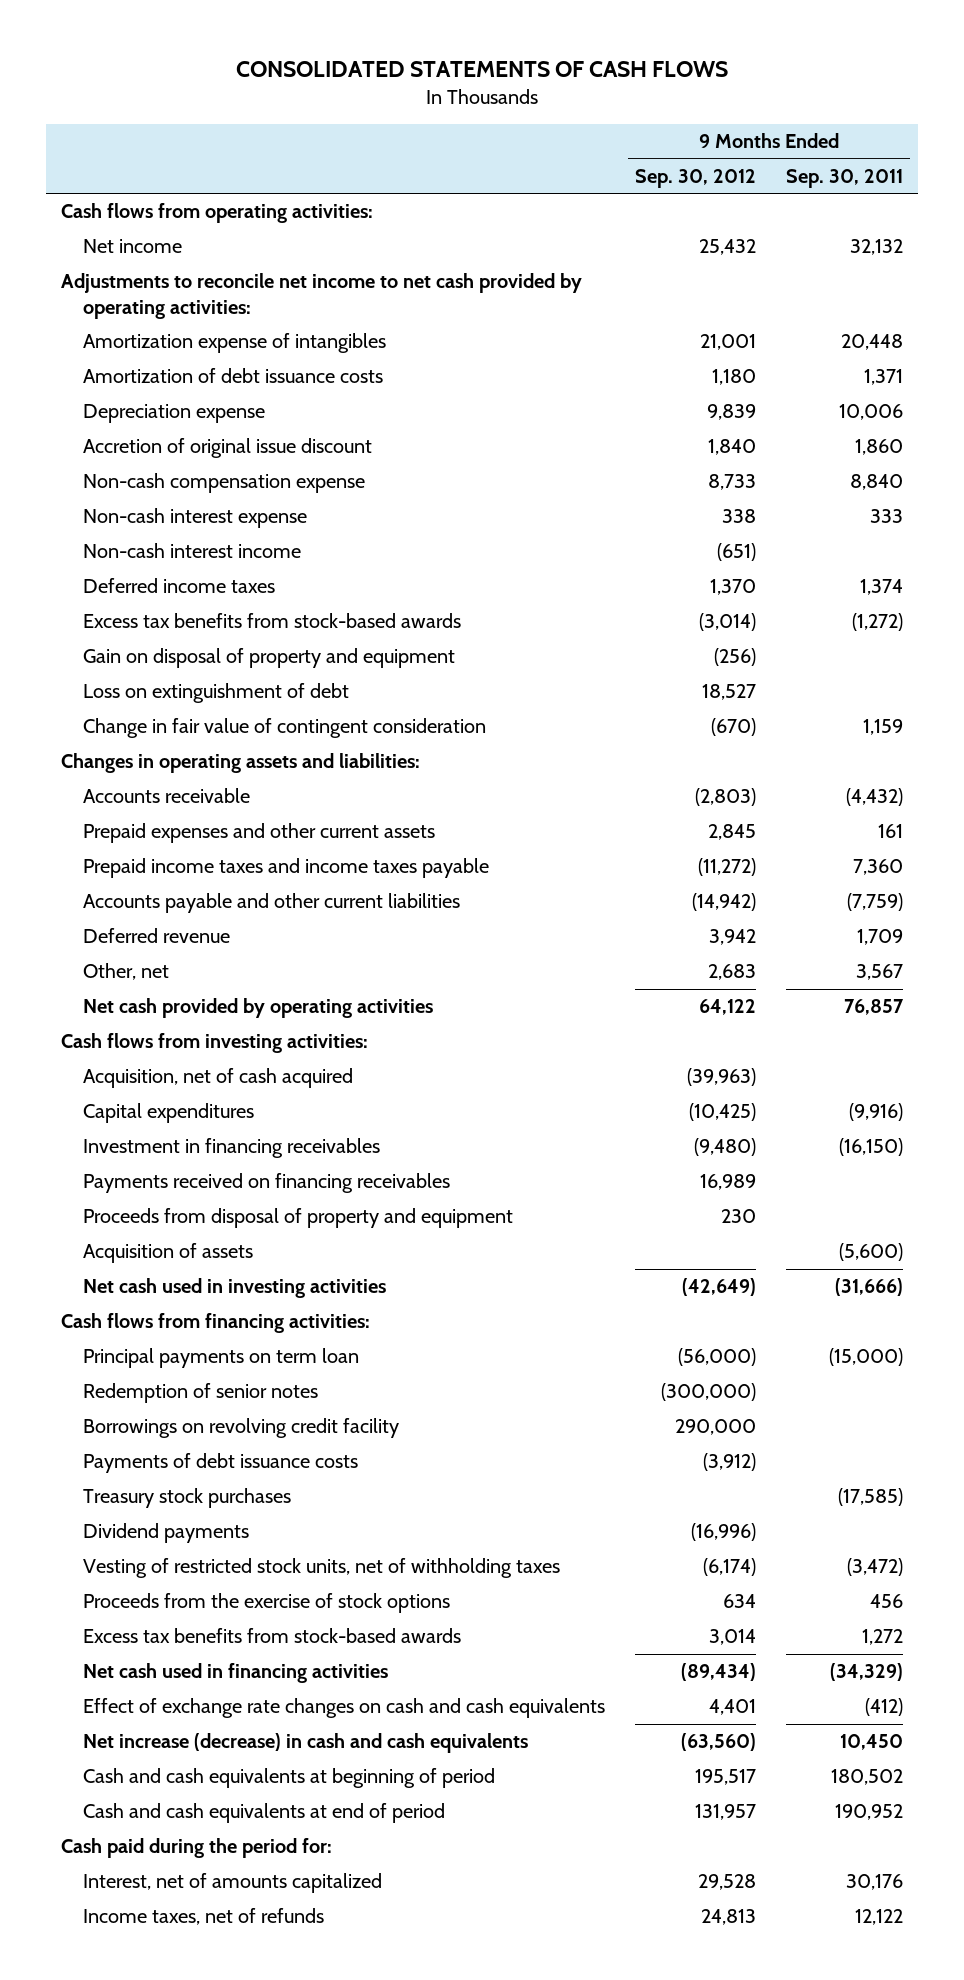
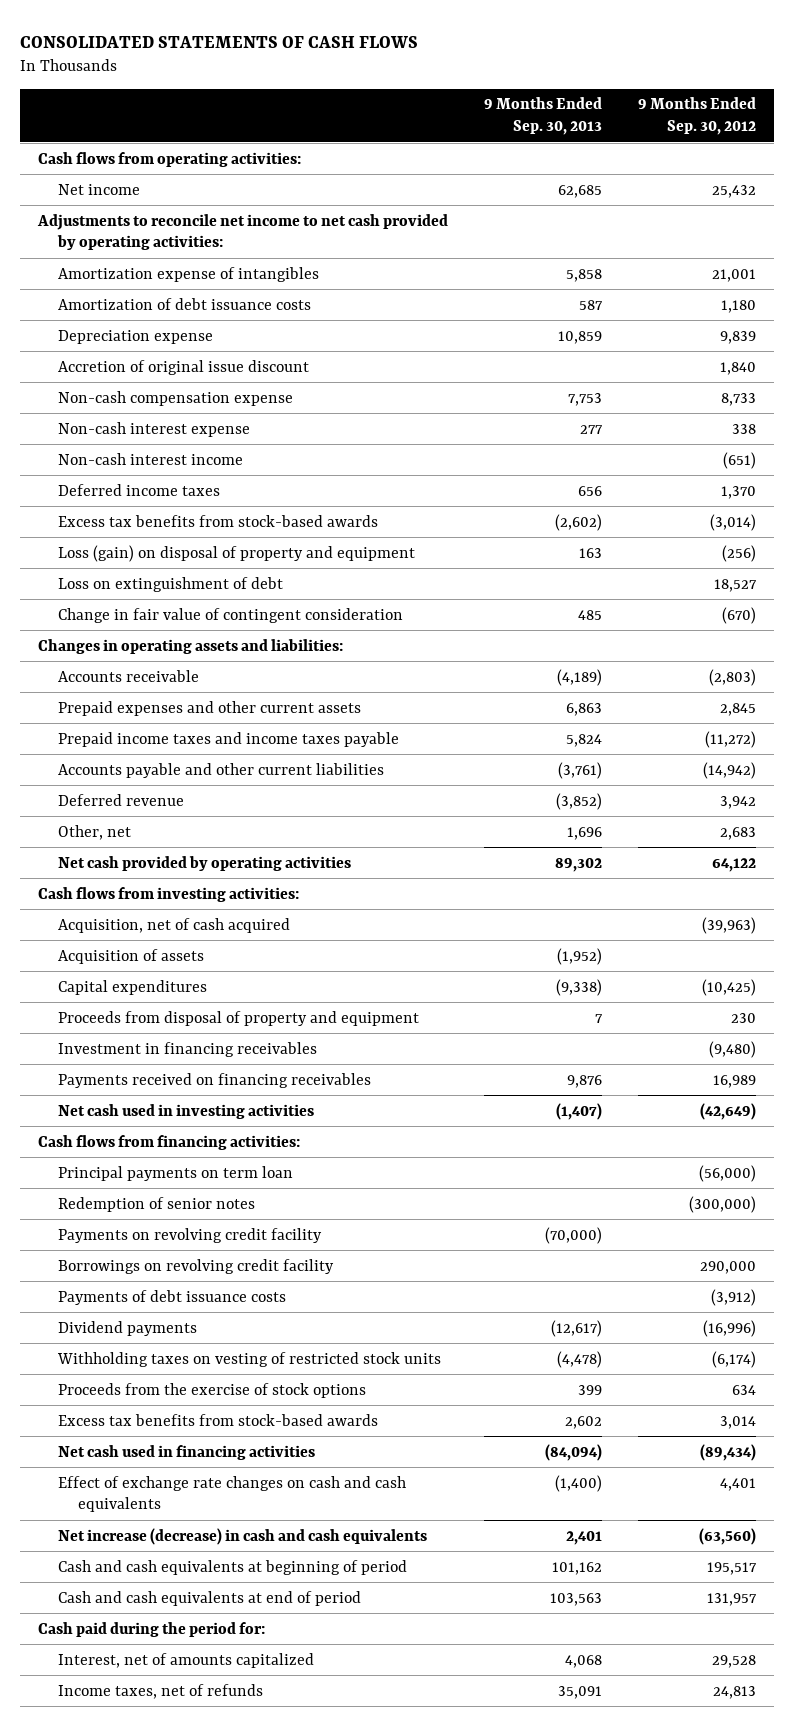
- | 9 Months Ended Sep. 30, 2012 | 9 Months Ended Sep. 30, 2011
+ | 9 Months Ended Sep. 30, 2013 | 9 Months Ended Sep. 30, 2012
- Gain on disposal of property and equipment | (256) |
+ Loss (gain) on disposal of property and equipment | 163 | (256)
moved up: Acquisition of assets | (1,952) |
moved up: Proceeds from disposal of property and equipment | 7 | 230
+ Payments on revolving credit facility | (70,000) |
- Treasury stock purchases | | (17,585)
- Vesting of restricted stock units, net of withholding taxes | (6,174) | (3,472)
+ Withholding taxes on vesting of restricted stock units | (4,478) | (6,174)

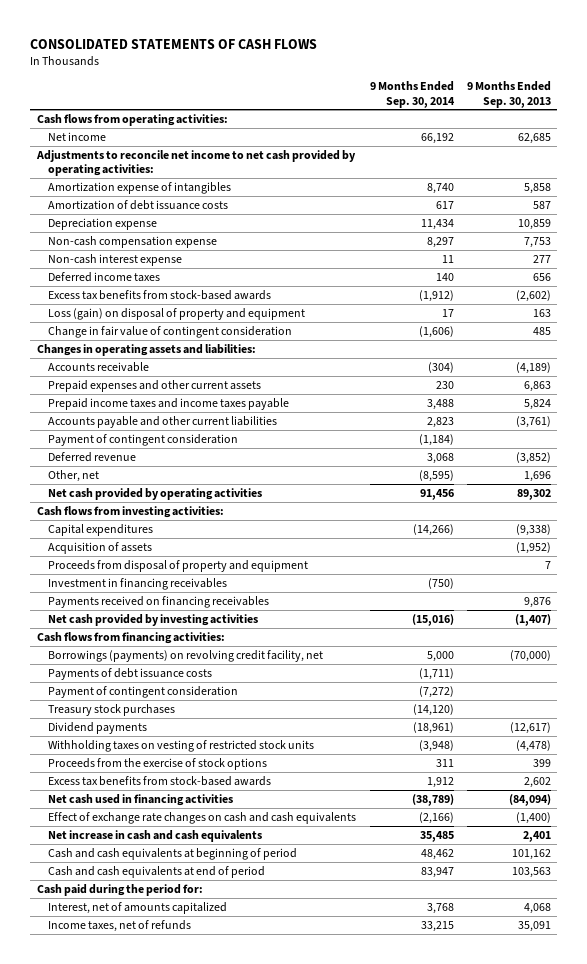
- | 9 Months Ended Sep. 30, 2013 | 9 Months Ended Sep. 30, 2012
+ | 9 Months Ended Sep. 30, 2014 | 9 Months Ended Sep. 30, 2013
- Accretion of original issue discount | | 1,840
- Non-cash interest income | | (651)
- Loss on extinguishment of debt | | 18,527
+ Payment of contingent consideration | (1,184) |
- Acquisition, net of cash acquired | | (39,963)
moved down: Acquisition of assets | | (1,952)
- Net cash used in investing activities | (1,407) | (42,649)
+ Net cash provided by investing activities | (15,016) | (1,407)
- Principal payments on term loan | | (56,000)
- Redemption of senior notes | | (300,000)
- Payments on revolving credit facility | (70,000) |
- Borrowings on revolving credit facility | | 290,000
+ Borrowings (payments) on revolving credit facility, net | 5,000 | (70,000)
+ Payment of contingent consideration | (7,272) |
+ Treasury stock purchases | (14,120) |
- Net increase (decrease) in cash and cash equivalents | 2,401 | (63,560)
+ Net increase in cash and cash equivalents | 35,485 | 2,401

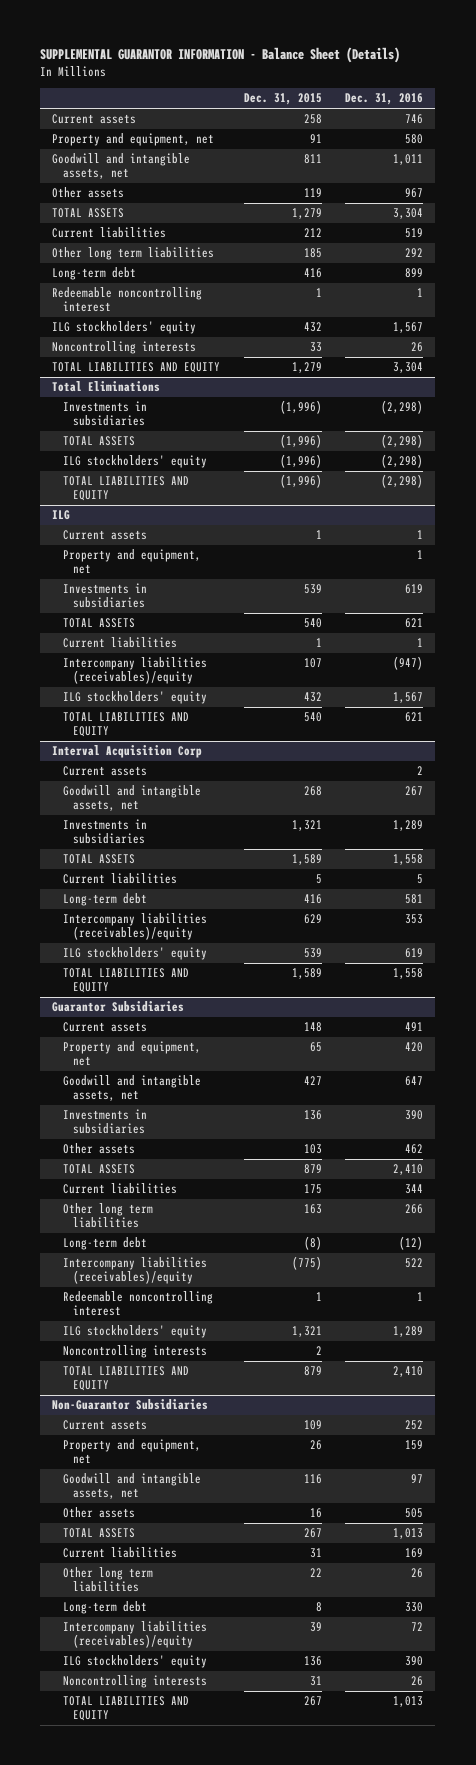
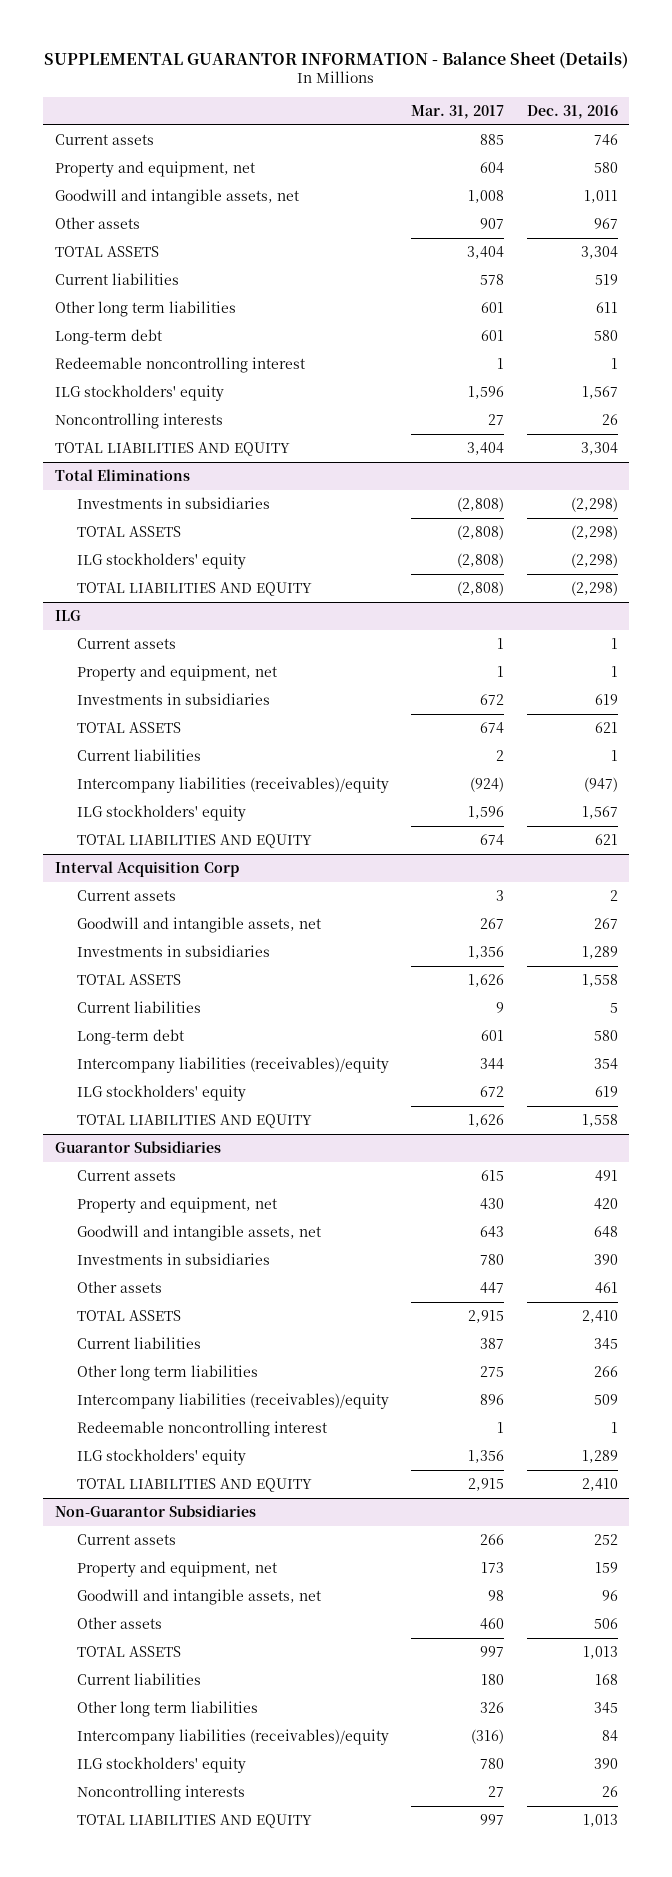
- | Dec. 31, 2015 | Dec. 31, 2016
+ | Mar. 31, 2017 | Dec. 31, 2016
- Other long term liabilities | 185 | 292
- Long-term debt | 416 | 899
+ Other long term liabilities | 601 | 611
+ Long-term debt | 601 | 580
@ Interval Acquisition Corp
- Long-term debt | 416 | 581
- Intercompany liabilities (receivables)/equity | 629 | 353
+ Long-term debt | 601 | 580
+ Intercompany liabilities (receivables)/equity | 344 | 354
@ Guarantor Subsidiaries
- Goodwill and intangible assets, net | 427 | 647
+ Goodwill and intangible assets, net | 643 | 648
- Other assets | 103 | 462
+ Other assets | 447 | 461
- Current liabilities | 175 | 344
+ Current liabilities | 387 | 345
- Long-term debt | (8) | (12)
- Intercompany liabilities (receivables)/equity | (775) | 522
+ Intercompany liabilities (receivables)/equity | 896 | 509
- Noncontrolling interests | 2 |
@ Non-Guarantor Subsidiaries
- Goodwill and intangible assets, net | 116 | 97
- Other assets | 16 | 505
+ Goodwill and intangible assets, net | 98 | 96
+ Other assets | 460 | 506
- Current liabilities | 31 | 169
- Other long term liabilities | 22 | 26
- Long-term debt | 8 | 330
- Intercompany liabilities (receivables)/equity | 39 | 72
+ Current liabilities | 180 | 168
+ Other long term liabilities | 326 | 345
+ Intercompany liabilities (receivables)/equity | (316) | 84

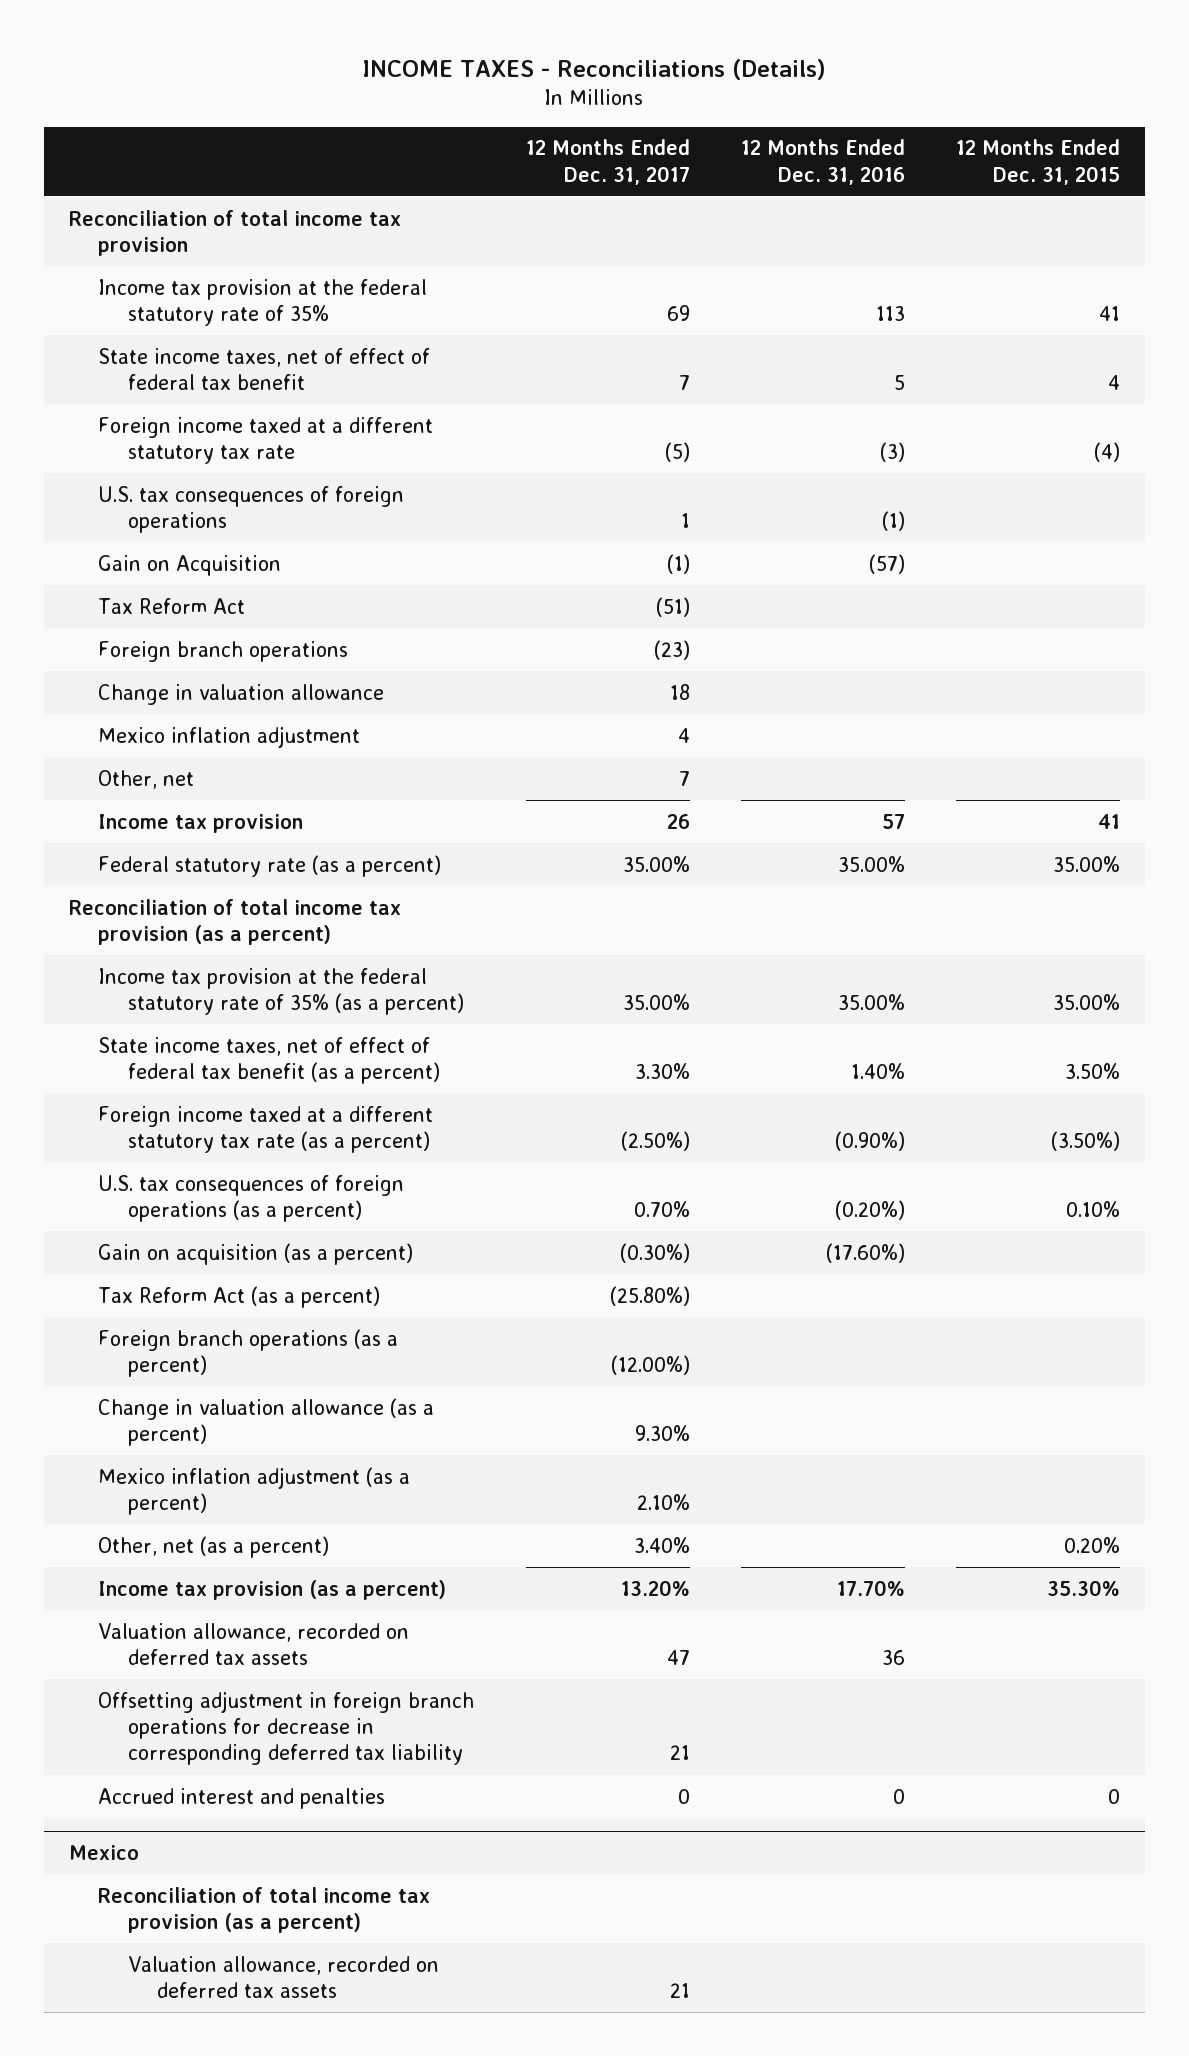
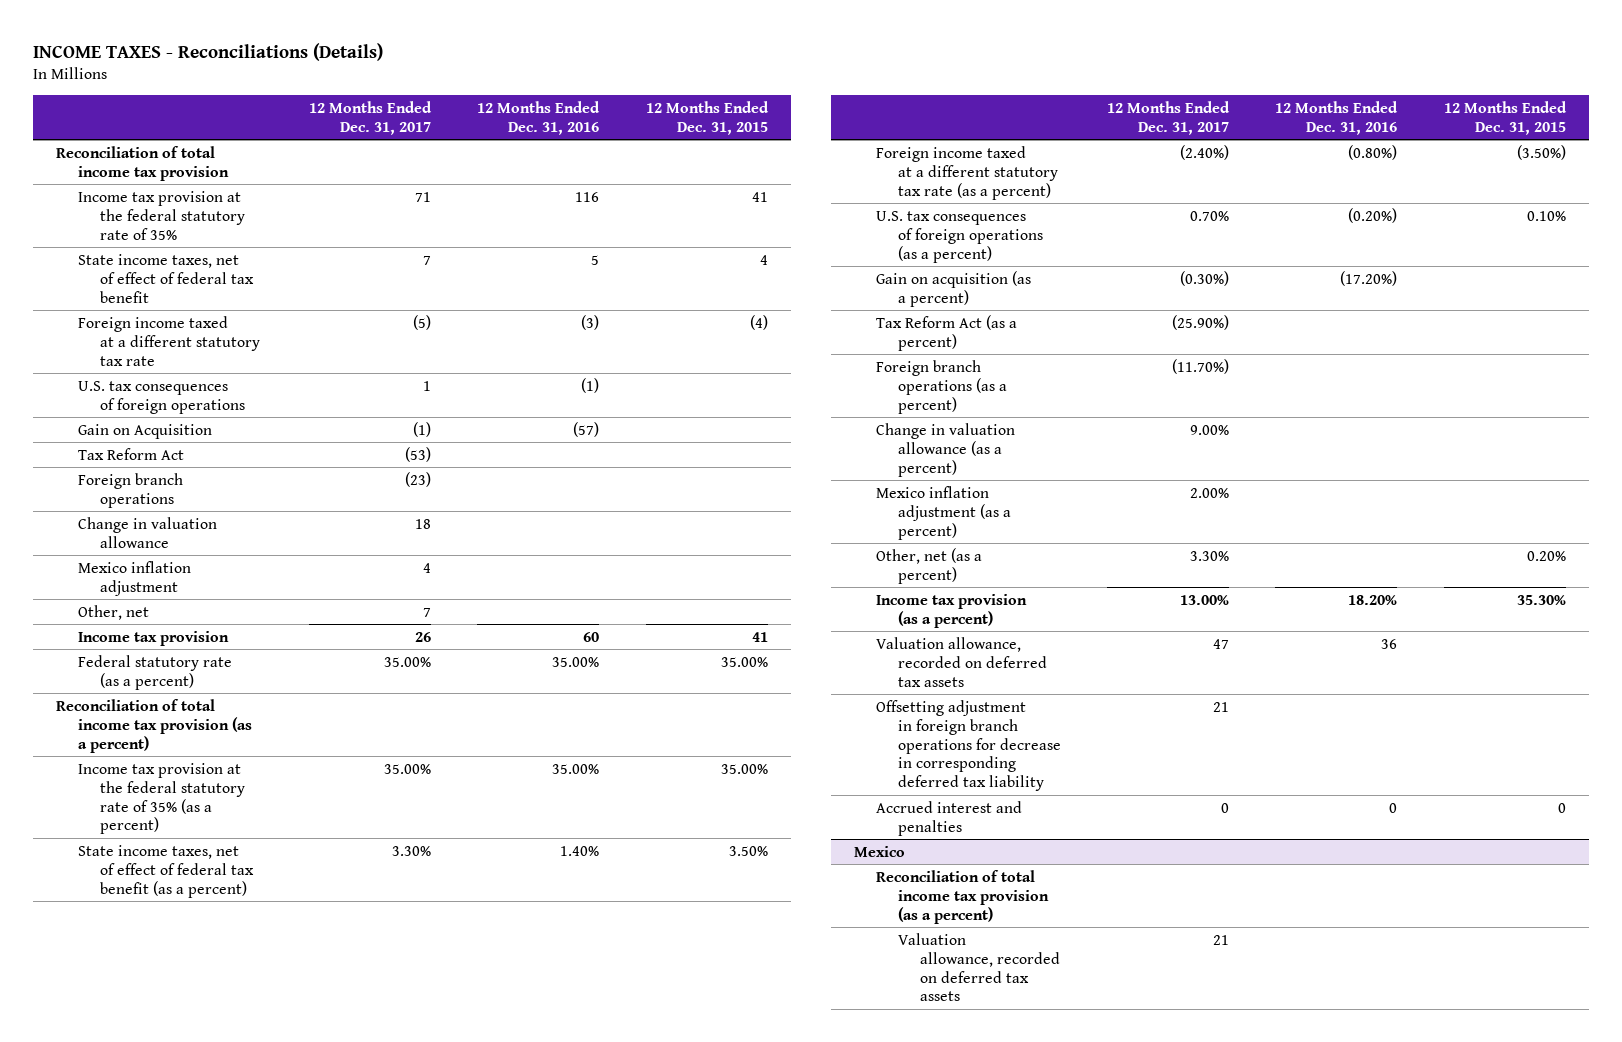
- Income tax provision at the federal statutory rate of 35% | 69 | 113 | 41
+ Income tax provision at the federal statutory rate of 35% | 71 | 116 | 41
- Tax Reform Act | (51) | |
+ Tax Reform Act | (53) | |
- Income tax provision | 26 | 57 | 41
+ Income tax provision | 26 | 60 | 41
- Foreign income taxed at a different statutory tax rate (as a percent) | (2.50%) | (0.90%) | (3.50%)
+ Foreign income taxed at a different statutory tax rate (as a percent) | (2.40%) | (0.80%) | (3.50%)
- Gain on acquisition (as a percent) | (0.30%) | (17.60%) |
- Tax Reform Act (as a percent) | (25.80%) | |
- Foreign branch operations (as a percent) | (12.00%) | |
- Change in valuation allowance (as a percent) | 9.30% | |
- Mexico inflation adjustment (as a percent) | 2.10% | |
- Other, net (as a percent) | 3.40% | | 0.20%
- Income tax provision (as a percent) | 13.20% | 17.70% | 35.30%
+ Gain on acquisition (as a percent) | (0.30%) | (17.20%) |
+ Tax Reform Act (as a percent) | (25.90%) | |
+ Foreign branch operations (as a percent) | (11.70%) | |
+ Change in valuation allowance (as a percent) | 9.00% | |
+ Mexico inflation adjustment (as a percent) | 2.00% | |
+ Other, net (as a percent) | 3.30% | | 0.20%
+ Income tax provision (as a percent) | 13.00% | 18.20% | 35.30%

